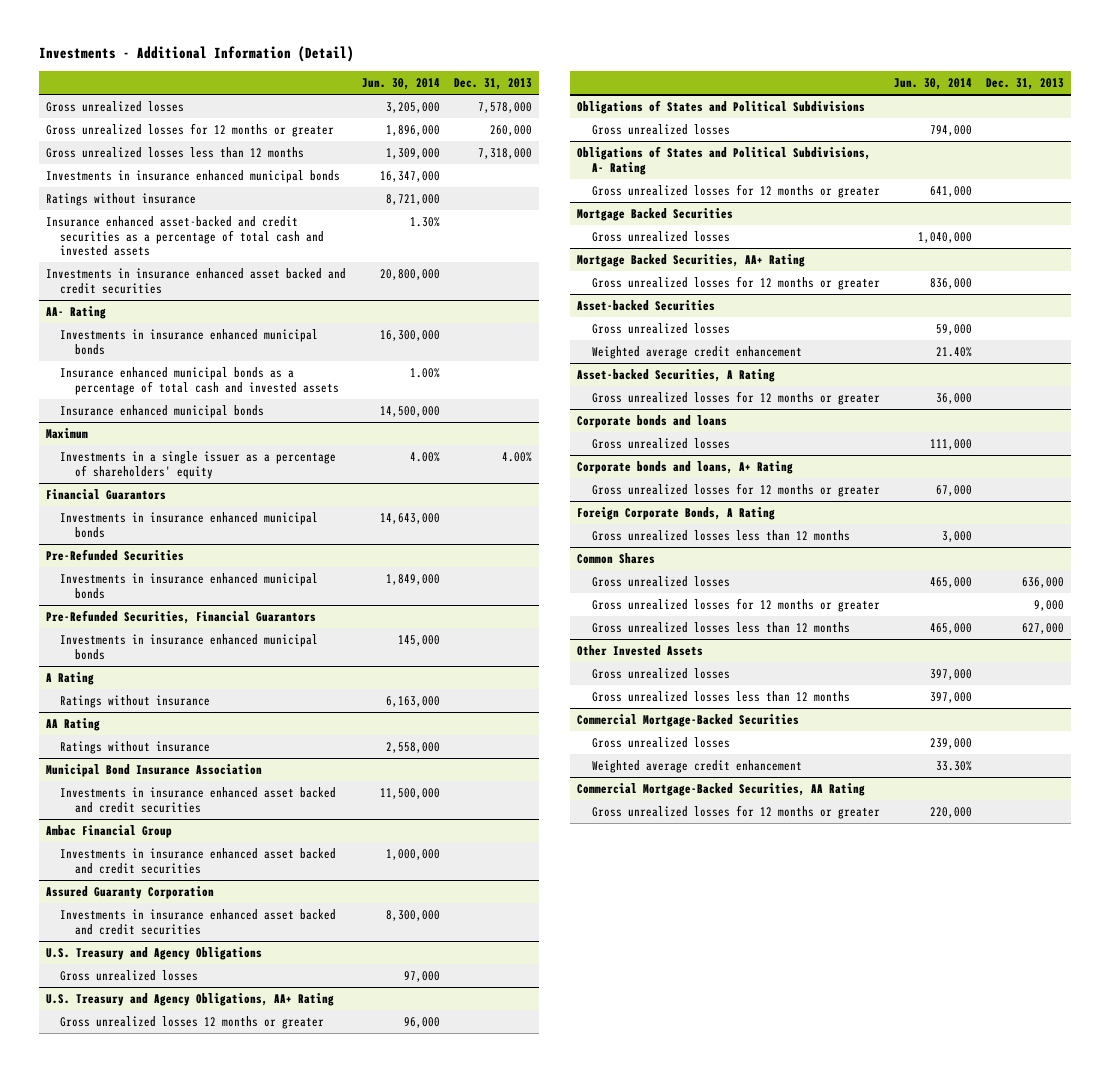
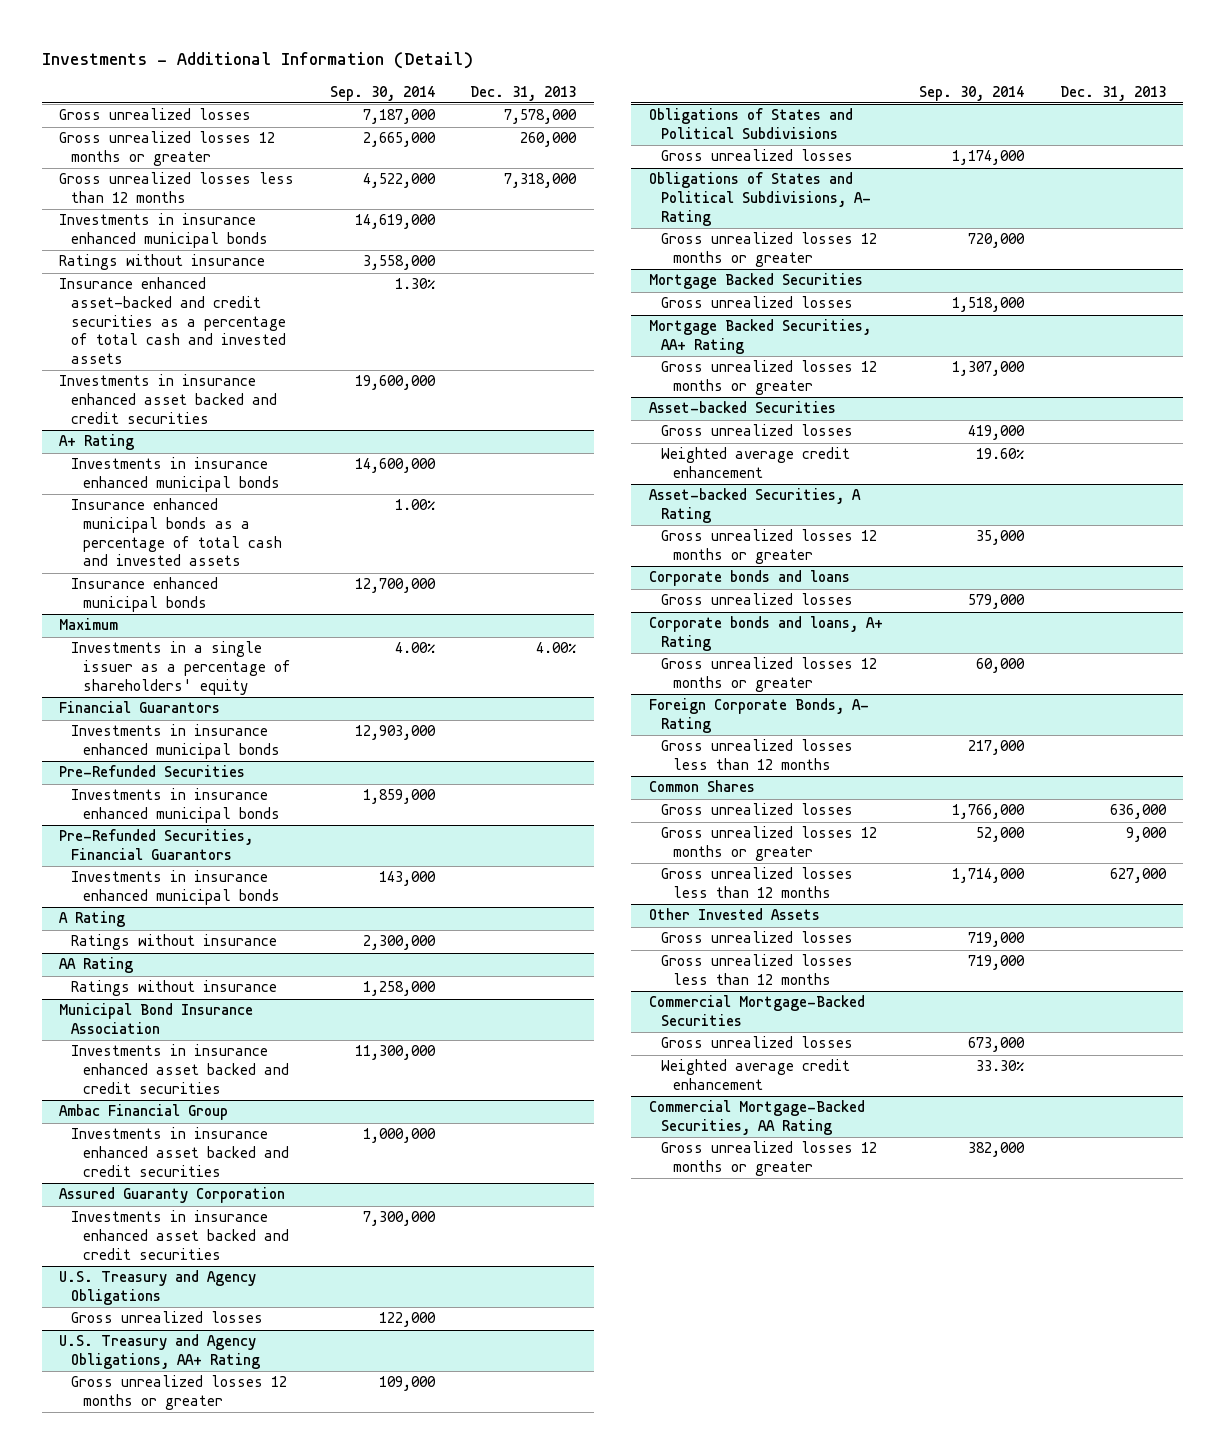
- | Jun. 30, 2014 | Dec. 31, 2013
+ | Sep. 30, 2014 | Dec. 31, 2013
- Gross unrealized losses for 12 months or greater | 1,896,000 | 260,000
+ Gross unrealized losses 12 months or greater | 2,665,000 | 260,000
- AA- Rating
- Investments in insurance enhanced municipal bonds | 16,300,000 |
- Insurance enhanced municipal bonds as a percentage of total cash and invested assets | 1.00% |
- Insurance enhanced municipal bonds | 14,500,000 |
+ A+ Rating
+ Investments in insurance enhanced municipal bonds | 14,600,000 |
+ Insurance enhanced municipal bonds as a percentage of total cash and invested assets | 1.00% |
+ Insurance enhanced municipal bonds | 12,700,000 |
@ Obligations of States and Political Subdivisions, A- Rating
- Gross unrealized losses for 12 months or greater | 641,000 |
+ Gross unrealized losses 12 months or greater | 720,000 |
@ Mortgage Backed Securities, AA+ Rating
- Gross unrealized losses for 12 months or greater | 836,000 |
+ Gross unrealized losses 12 months or greater | 1,307,000 |
@ Asset-backed Securities, A Rating
- Gross unrealized losses for 12 months or greater | 36,000 |
+ Gross unrealized losses 12 months or greater | 35,000 |
@ Corporate bonds and loans, A+ Rating
- Gross unrealized losses for 12 months or greater | 67,000 |
- Foreign Corporate Bonds, A Rating
@ Corporate bonds and loans, A+ Rating
+ Gross unrealized losses 12 months or greater | 60,000 |
+ Foreign Corporate Bonds, A- Rating
@ Common Shares
- Gross unrealized losses for 12 months or greater | | 9,000
+ Gross unrealized losses 12 months or greater | 52,000 | 9,000
@ Commercial Mortgage-Backed Securities, AA Rating
- Gross unrealized losses for 12 months or greater | 220,000 |
+ Gross unrealized losses 12 months or greater | 382,000 |

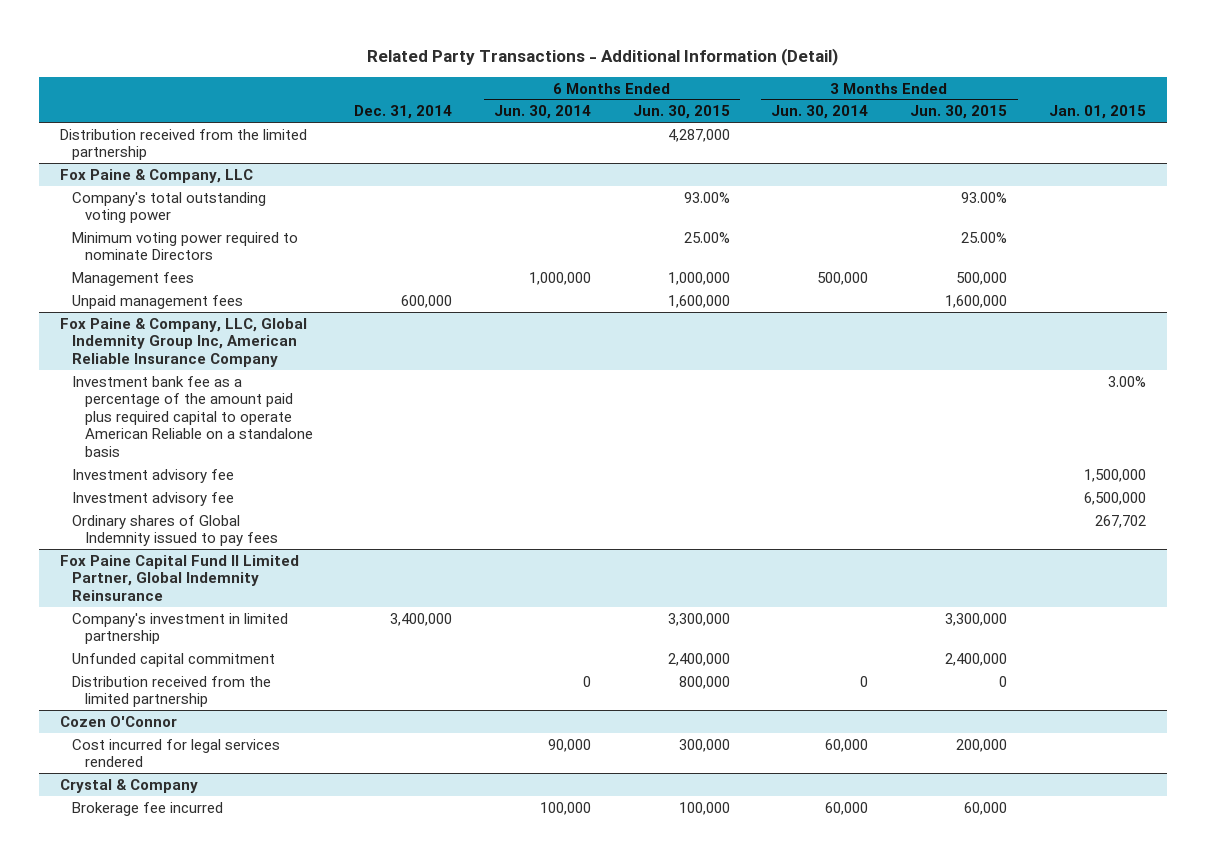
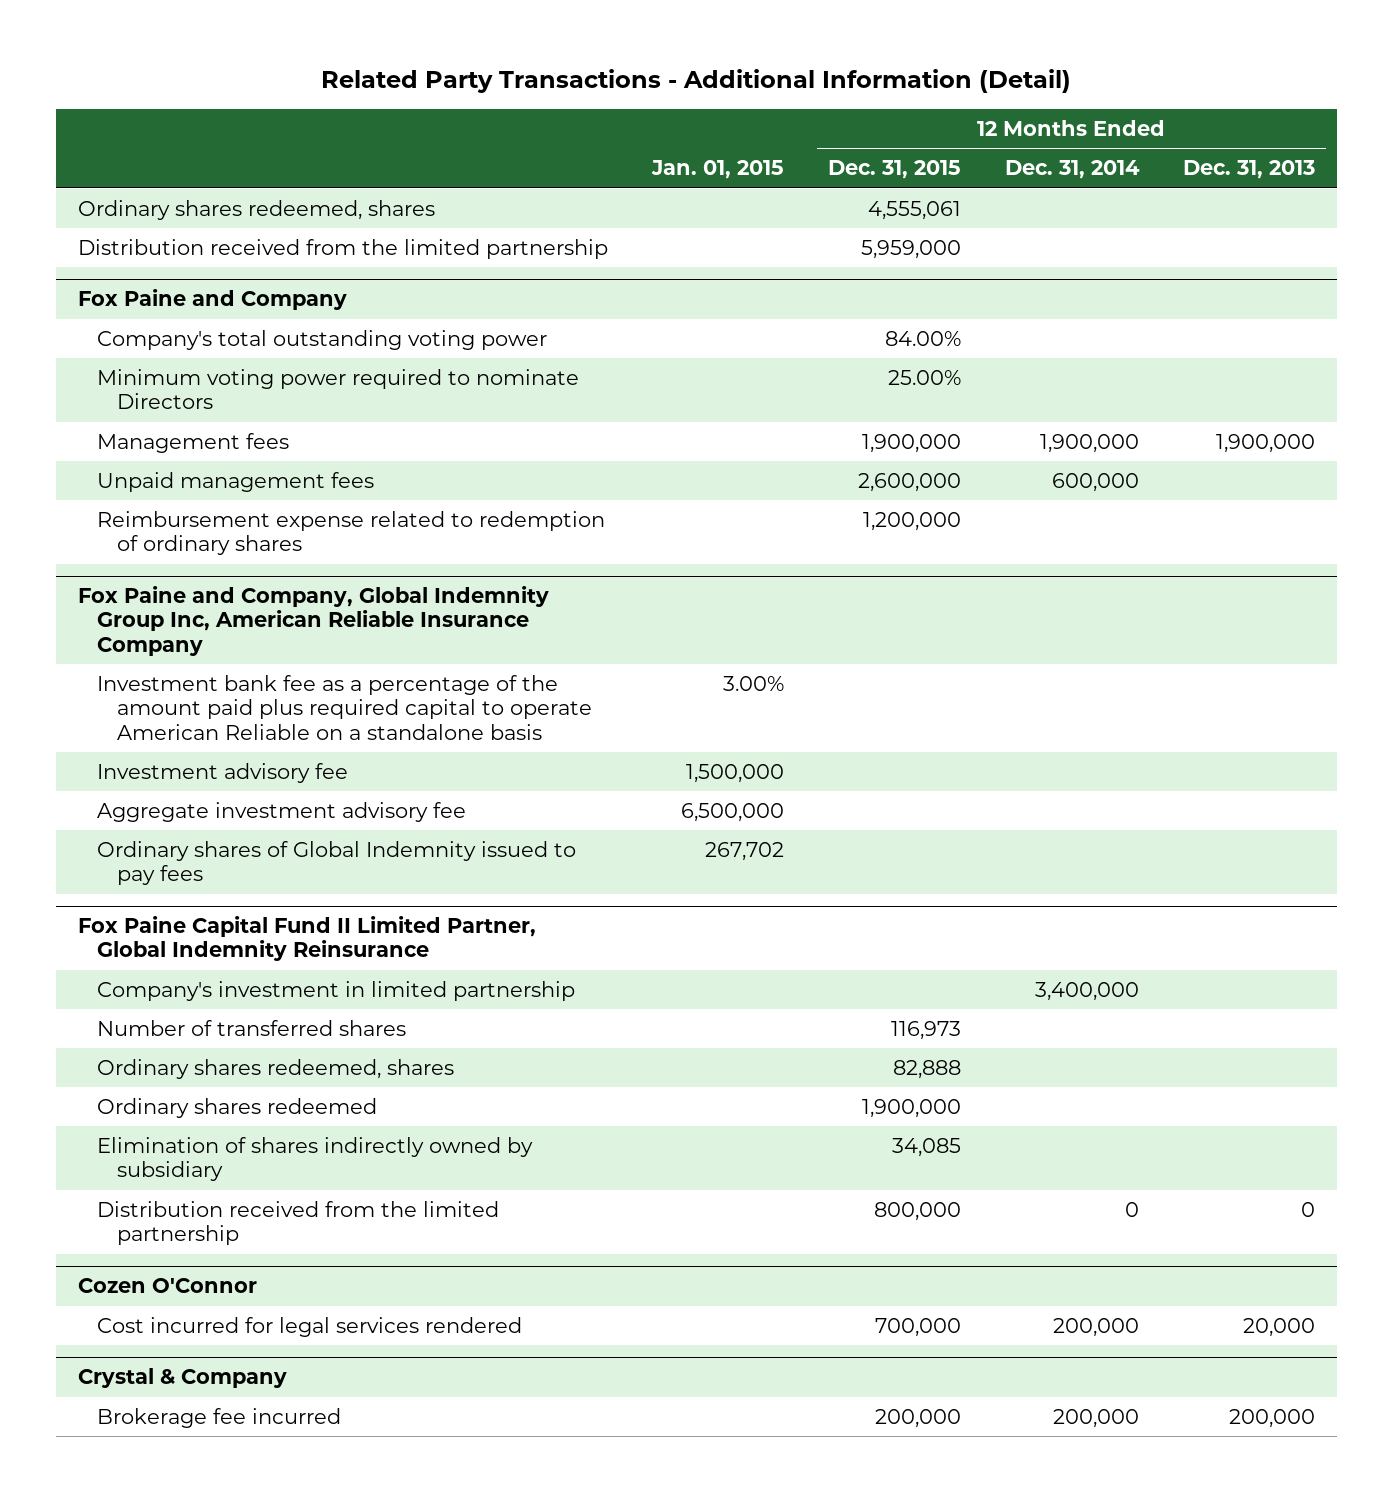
- | Dec. 31, 2014 | 6 Months Ended Jun. 30, 2014 | 6 Months Ended Jun. 30, 2015 | 3 Months Ended Jun. 30, 2014 | 3 Months Ended Jun. 30, 2015 | Jan. 01, 2015
+ | Jan. 01, 2015 | 12 Months Ended Dec. 31, 2015 | 12 Months Ended Dec. 31, 2014 | 12 Months Ended Dec. 31, 2013
+ Ordinary shares redeemed, shares | | 4,555,061 | |
- Fox Paine & Company, LLC
+ Fox Paine and Company
- Fox Paine & Company, LLC, Global Indemnity Group Inc, American Reliable Insurance Company
+ Reimbursement expense related to redemption of ordinary shares | | 1,200,000 | |
+ Fox Paine and Company, Global Indemnity Group Inc, American Reliable Insurance Company
- Investment advisory fee | | | | | | 6,500,000
+ Aggregate investment advisory fee | 6,500,000 | | |
@ Fox Paine Capital Fund II Limited Partner, Global Indemnity Reinsurance
- Unfunded capital commitment | | | 2,400,000 | | 2,400,000 |
+ Number of transferred shares | | 116,973 | |
+ Ordinary shares redeemed, shares | | 82,888 | |
+ Ordinary shares redeemed | | 1,900,000 | |
+ Elimination of shares indirectly owned by subsidiary | | 34,085 | |

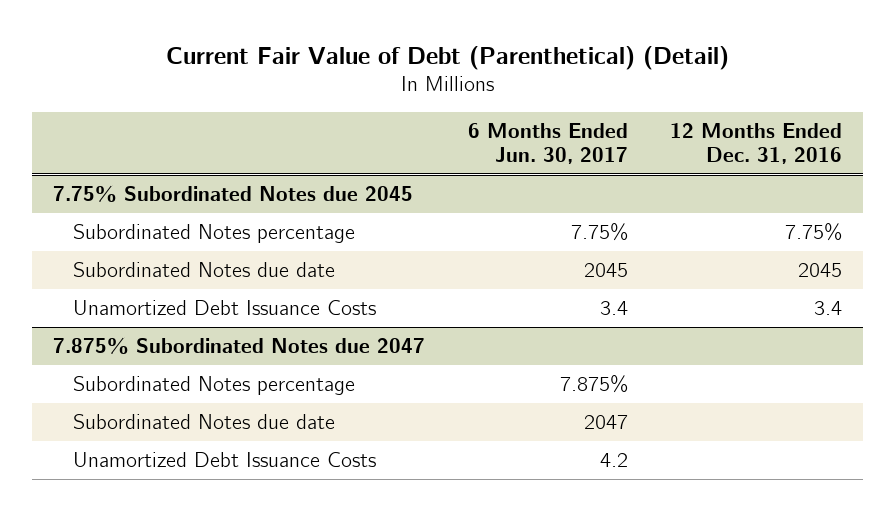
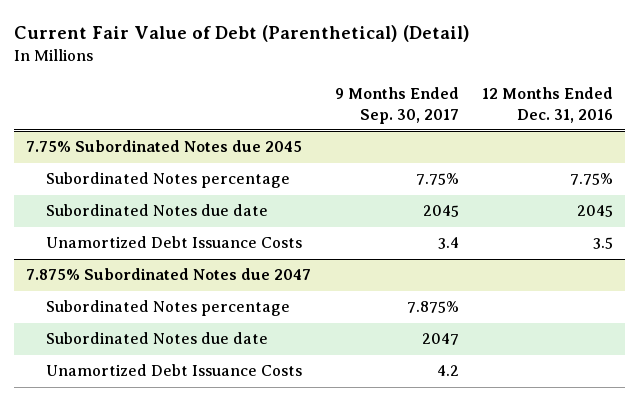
- | 6 Months Ended Jun. 30, 2017 | 12 Months Ended Dec. 31, 2016
+ | 9 Months Ended Sep. 30, 2017 | 12 Months Ended Dec. 31, 2016
@ 7.75% Subordinated Notes due 2045
- Unamortized Debt Issuance Costs | 3.4 | 3.4
+ Unamortized Debt Issuance Costs | 3.4 | 3.5

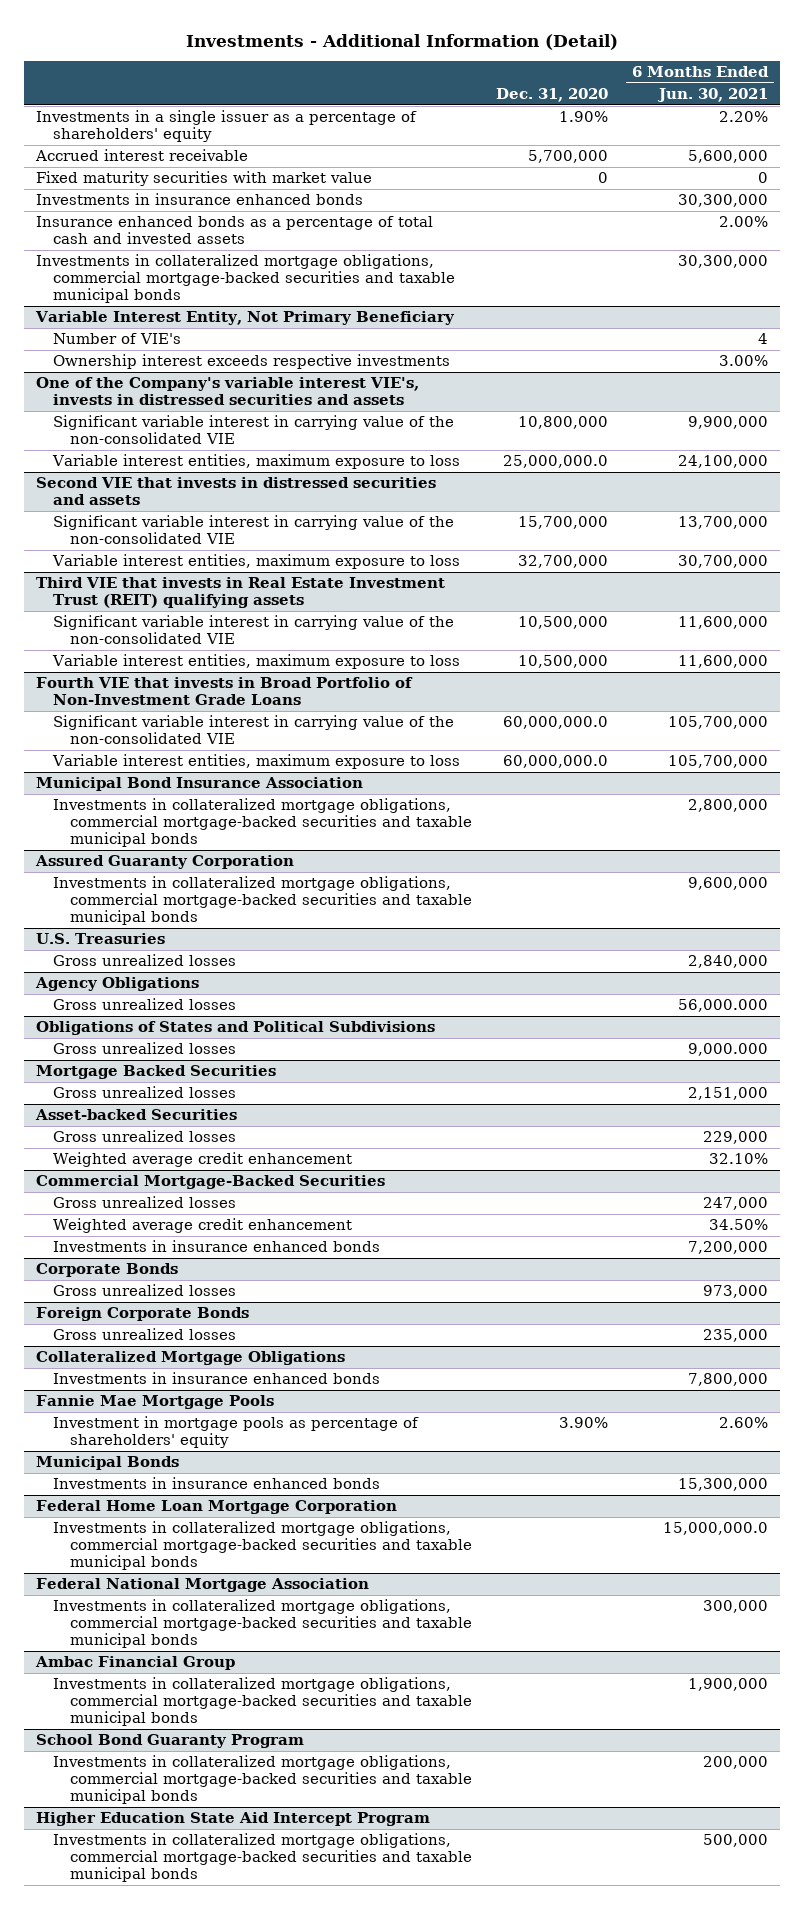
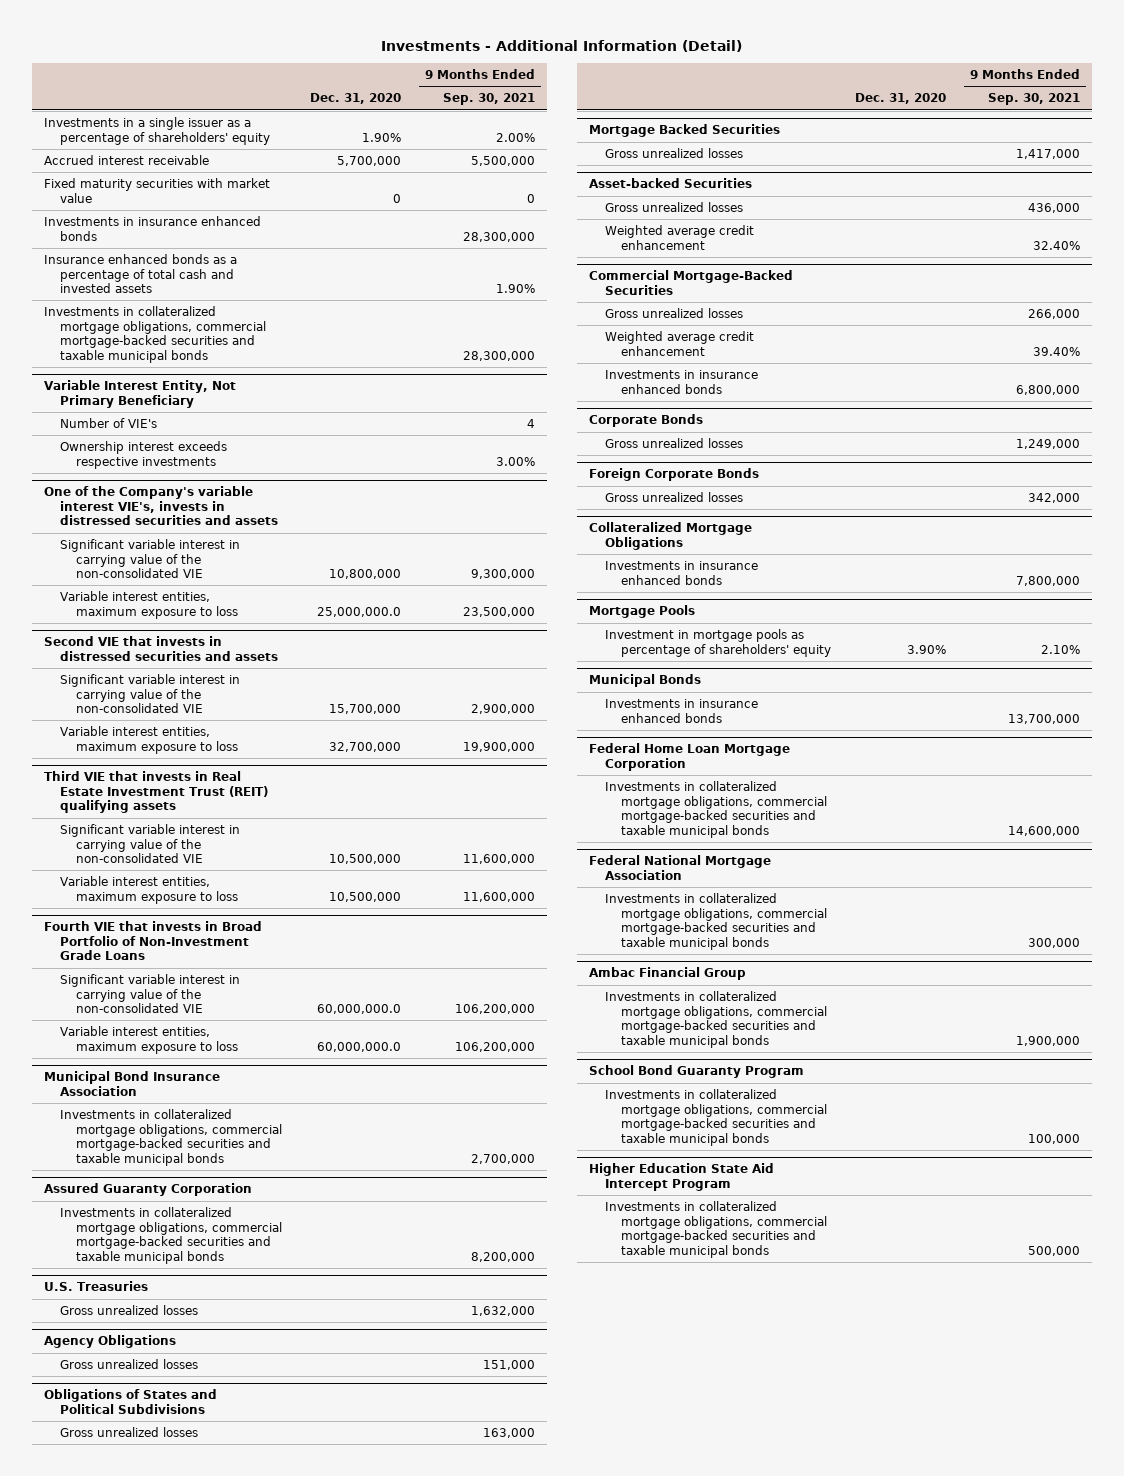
- | Dec. 31, 2020 | 6 Months Ended Jun. 30, 2021
+ | Dec. 31, 2020 | 9 Months Ended Sep. 30, 2021
- Fannie Mae Mortgage Pools
+ Mortgage Pools

